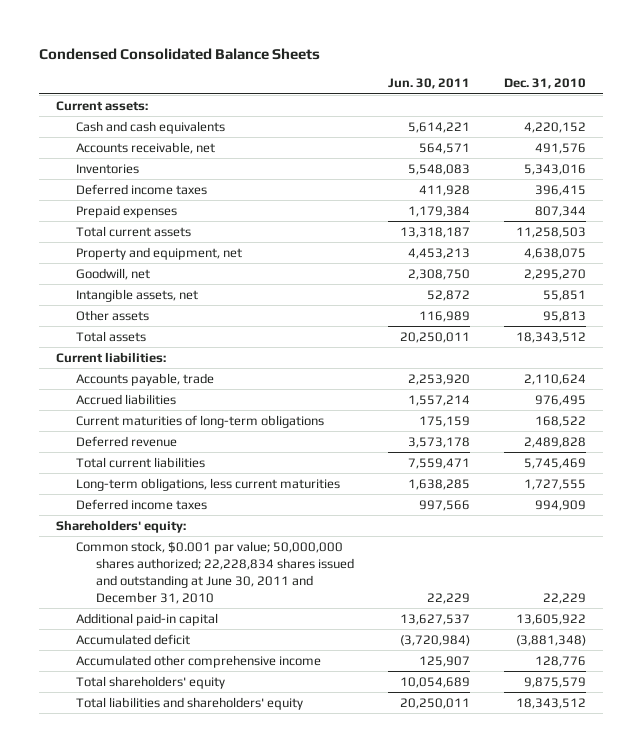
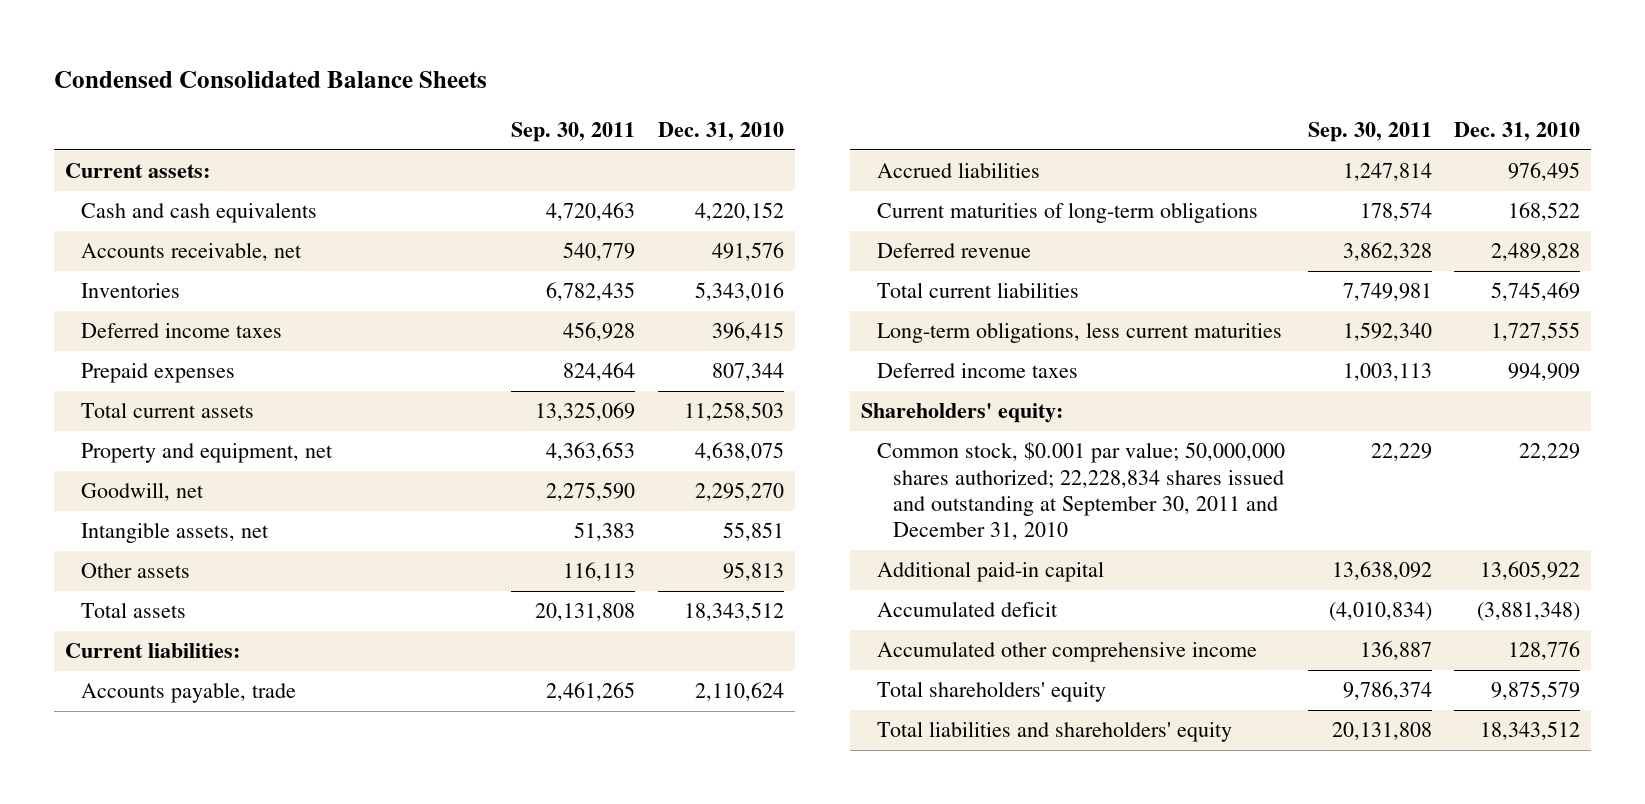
- | Jun. 30, 2011 | Dec. 31, 2010
+ | Sep. 30, 2011 | Dec. 31, 2010
- Common stock, $0.001 par value; 50,000,000 shares authorized; 22,228,834 shares issued and outstanding at June 30, 2011 and December 31, 2010 | 22,229 | 22,229
+ Common stock, $0.001 par value; 50,000,000 shares authorized; 22,228,834 shares issued and outstanding at September 30, 2011 and December 31, 2010 | 22,229 | 22,229

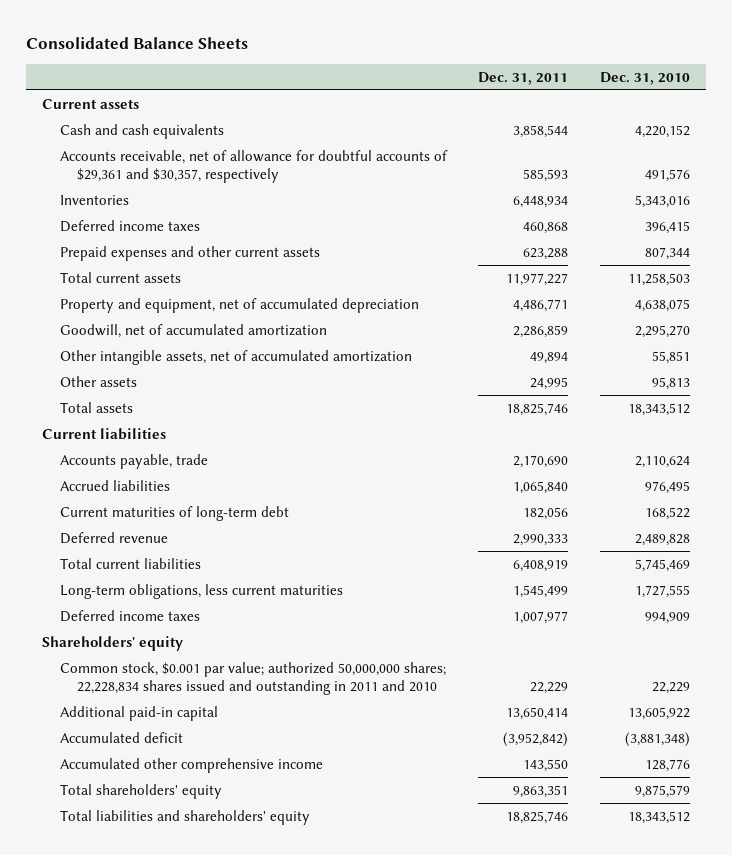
- Condensed Consolidated Balance Sheets
+ Consolidated Balance Sheets
- | Sep. 30, 2011 | Dec. 31, 2010
+ | Dec. 31, 2011 | Dec. 31, 2010
- Current assets:
+ Current assets
- Accounts receivable, net | 540,779 | 491,576
+ Accounts receivable, net of allowance for doubtful accounts of $29,361 and $30,357, respectively | 585,593 | 491,576
- Prepaid expenses | 824,464 | 807,344
+ Prepaid expenses and other current assets | 623,288 | 807,344
- Property and equipment, net | 4,363,653 | 4,638,075
- Goodwill, net | 2,275,590 | 2,295,270
- Intangible assets, net | 51,383 | 55,851
+ Property and equipment, net of accumulated depreciation | 4,486,771 | 4,638,075
+ Goodwill, net of accumulated amortization | 2,286,859 | 2,295,270
+ Other intangible assets, net of accumulated amortization | 49,894 | 55,851
- Current liabilities:
+ Current liabilities
- Current maturities of long-term obligations | 178,574 | 168,522
+ Current maturities of long-term debt | 182,056 | 168,522
- Shareholders' equity:
- Common stock, $0.001 par value; 50,000,000 shares authorized; 22,228,834 shares issued and outstanding at September 30, 2011 and December 31, 2010 | 22,229 | 22,229
+ Shareholders' equity
+ Common stock, $0.001 par value; authorized 50,000,000 shares; 22,228,834 shares issued and outstanding in 2011 and 2010 | 22,229 | 22,229

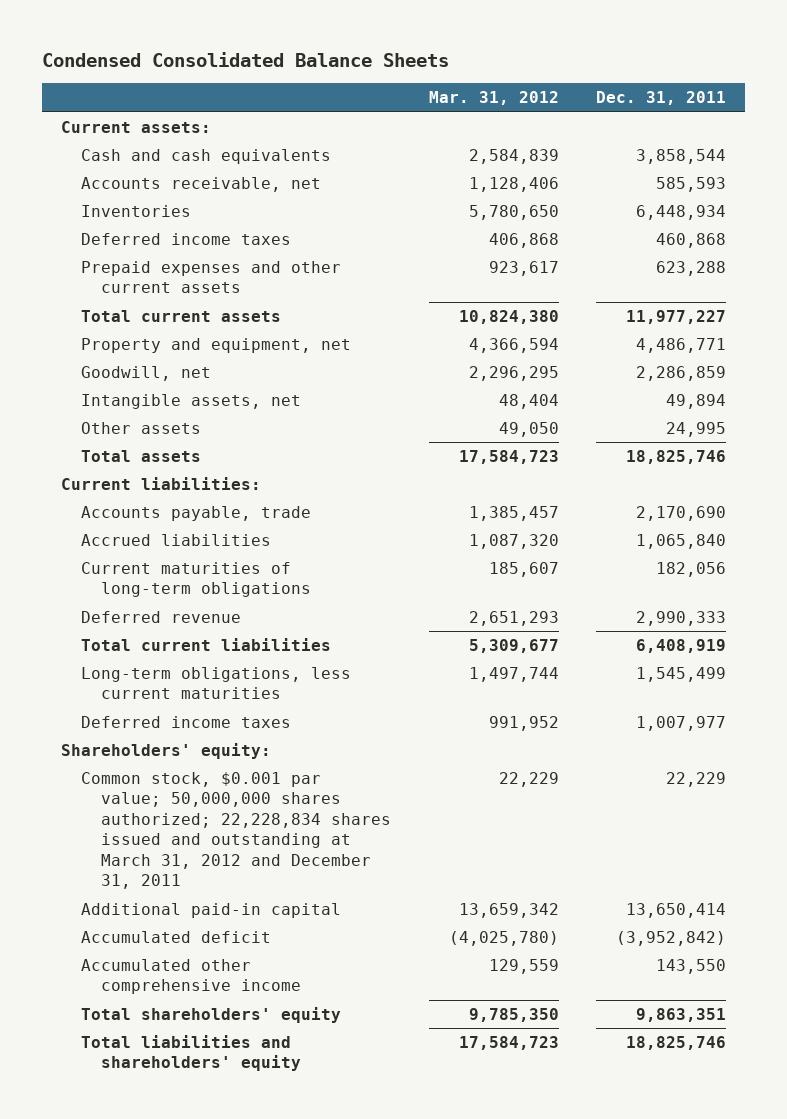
- Consolidated Balance Sheets
+ Condensed Consolidated Balance Sheets
- | Dec. 31, 2011 | Dec. 31, 2010
+ | Mar. 31, 2012 | Dec. 31, 2011
- Current assets
+ Current assets:
- Accounts receivable, net of allowance for doubtful accounts of $29,361 and $30,357, respectively | 585,593 | 491,576
+ Accounts receivable, net | 1,128,406 | 585,593
- Property and equipment, net of accumulated depreciation | 4,486,771 | 4,638,075
- Goodwill, net of accumulated amortization | 2,286,859 | 2,295,270
- Other intangible assets, net of accumulated amortization | 49,894 | 55,851
+ Property and equipment, net | 4,366,594 | 4,486,771
+ Goodwill, net | 2,296,295 | 2,286,859
+ Intangible assets, net | 48,404 | 49,894
- Current liabilities
+ Current liabilities:
- Current maturities of long-term debt | 182,056 | 168,522
+ Current maturities of long-term obligations | 185,607 | 182,056
- Shareholders' equity
- Common stock, $0.001 par value; authorized 50,000,000 shares; 22,228,834 shares issued and outstanding in 2011 and 2010 | 22,229 | 22,229
+ Shareholders' equity:
+ Common stock, $0.001 par value; 50,000,000 shares authorized; 22,228,834 shares issued and outstanding at March 31, 2012 and December 31, 2011 | 22,229 | 22,229

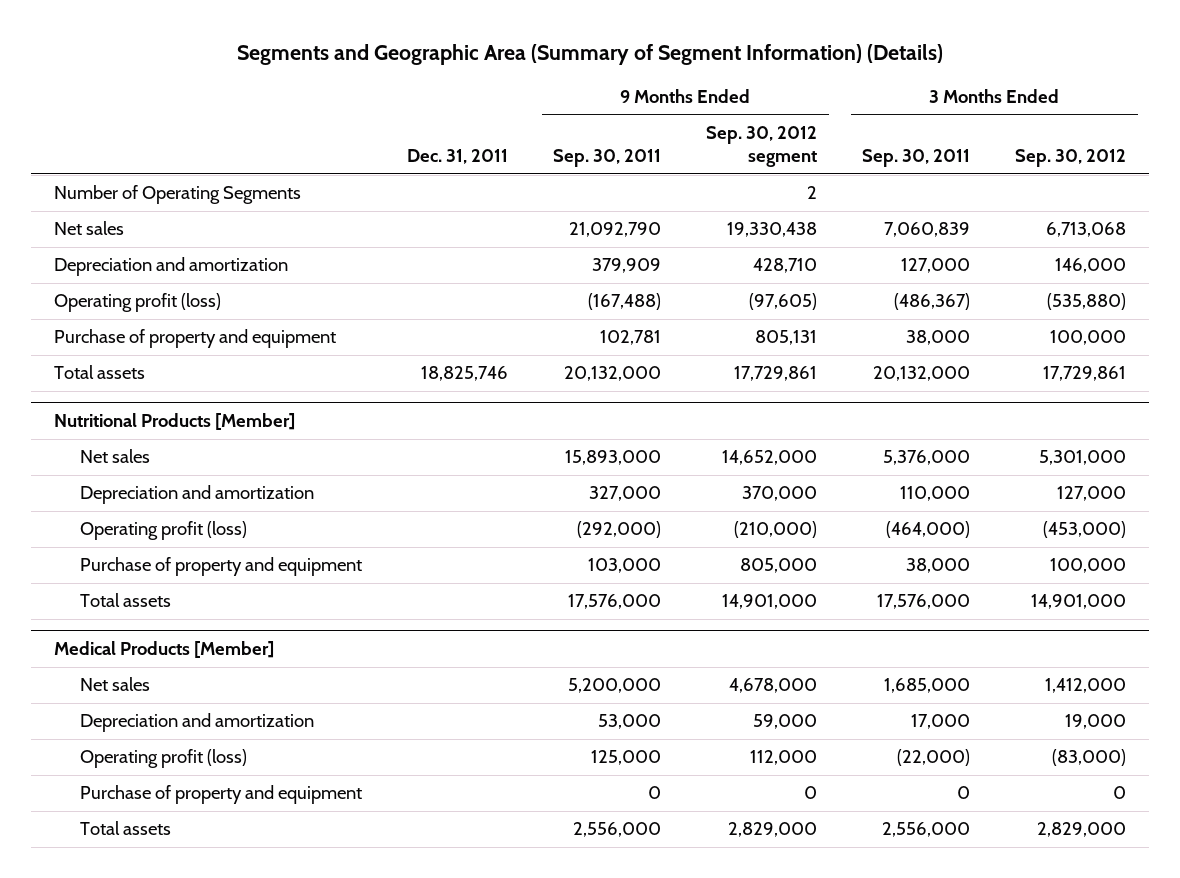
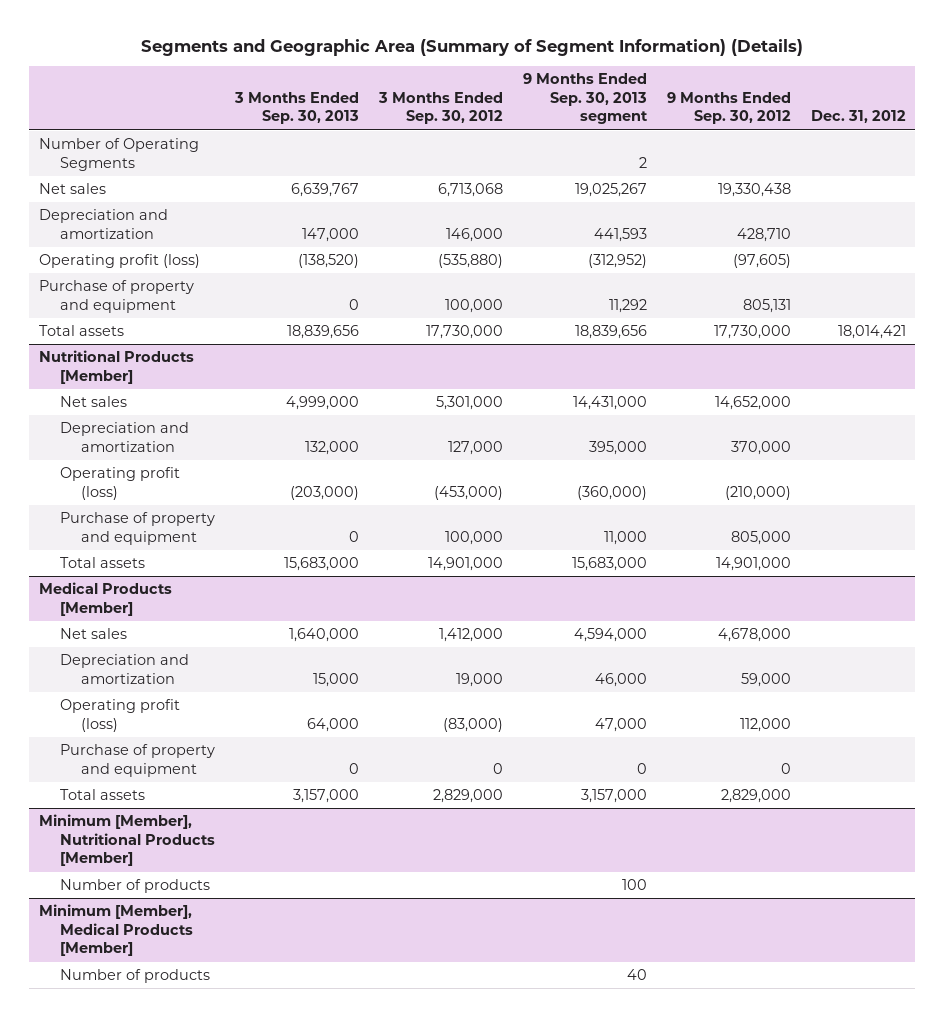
- | Dec. 31, 2011 | 9 Months Ended Sep. 30, 2011 | 9 Months Ended Sep. 30, 2012 segment | 3 Months Ended Sep. 30, 2011 | 3 Months Ended Sep. 30, 2012
+ | 3 Months Ended Sep. 30, 2013 | 3 Months Ended Sep. 30, 2012 | 9 Months Ended Sep. 30, 2013 segment | 9 Months Ended Sep. 30, 2012 | Dec. 31, 2012
- Total assets | 18,825,746 | 20,132,000 | 17,729,861 | 20,132,000 | 17,729,861
+ Total assets | 18,839,656 | 17,730,000 | 18,839,656 | 17,730,000 | 18,014,421
+ Minimum [Member], Nutritional Products [Member]
+ Number of products | | | 100 | |
+ Minimum [Member], Medical Products [Member]
+ Number of products | | | 40 | |

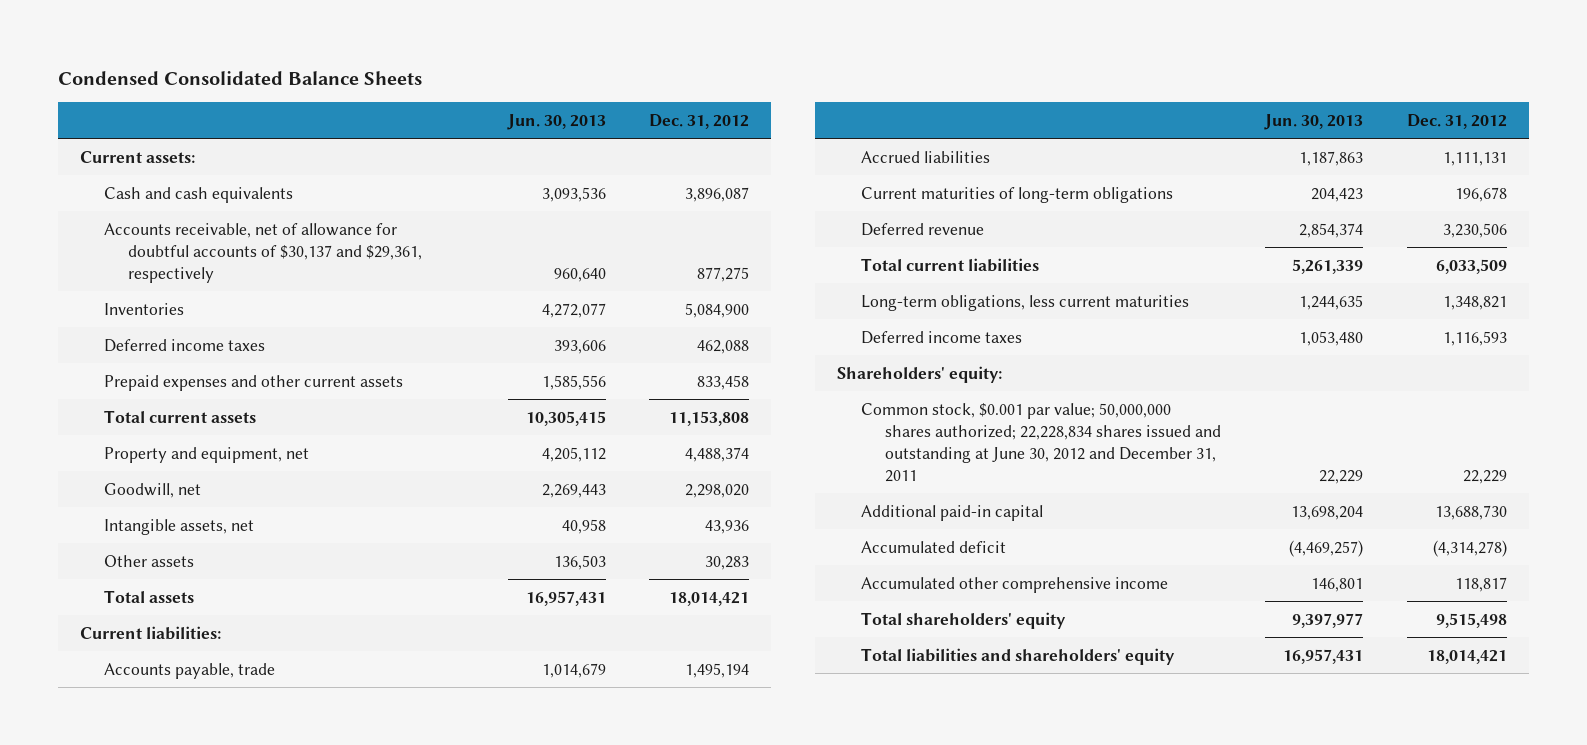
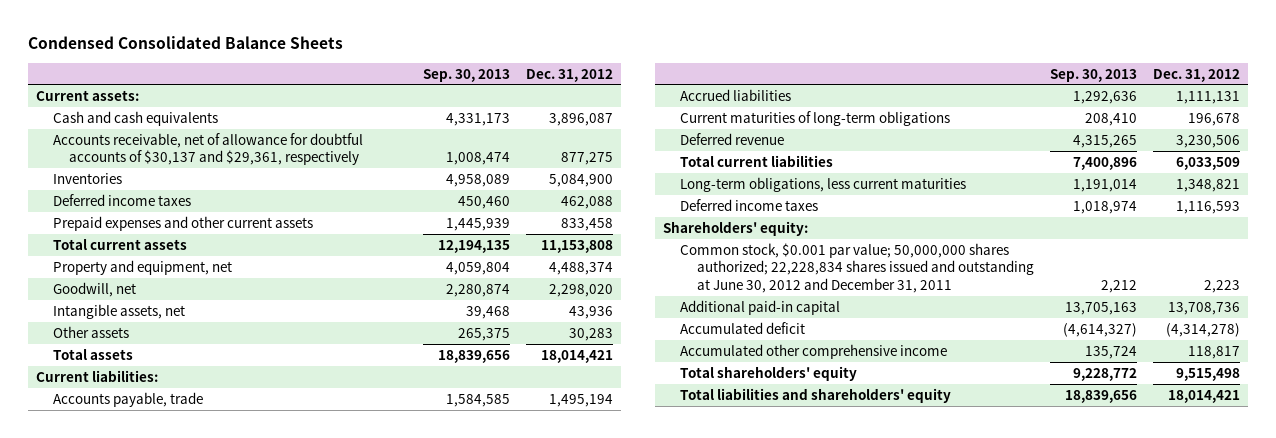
- | Jun. 30, 2013 | Dec. 31, 2012
+ | Sep. 30, 2013 | Dec. 31, 2012
- Common stock, $0.001 par value; 50,000,000 shares authorized; 22,228,834 shares issued and outstanding at June 30, 2012 and December 31, 2011 | 22,229 | 22,229
- Additional paid-in capital | 13,698,204 | 13,688,730
+ Common stock, $0.001 par value; 50,000,000 shares authorized; 22,228,834 shares issued and outstanding at June 30, 2012 and December 31, 2011 | 2,212 | 2,223
+ Additional paid-in capital | 13,705,163 | 13,708,736

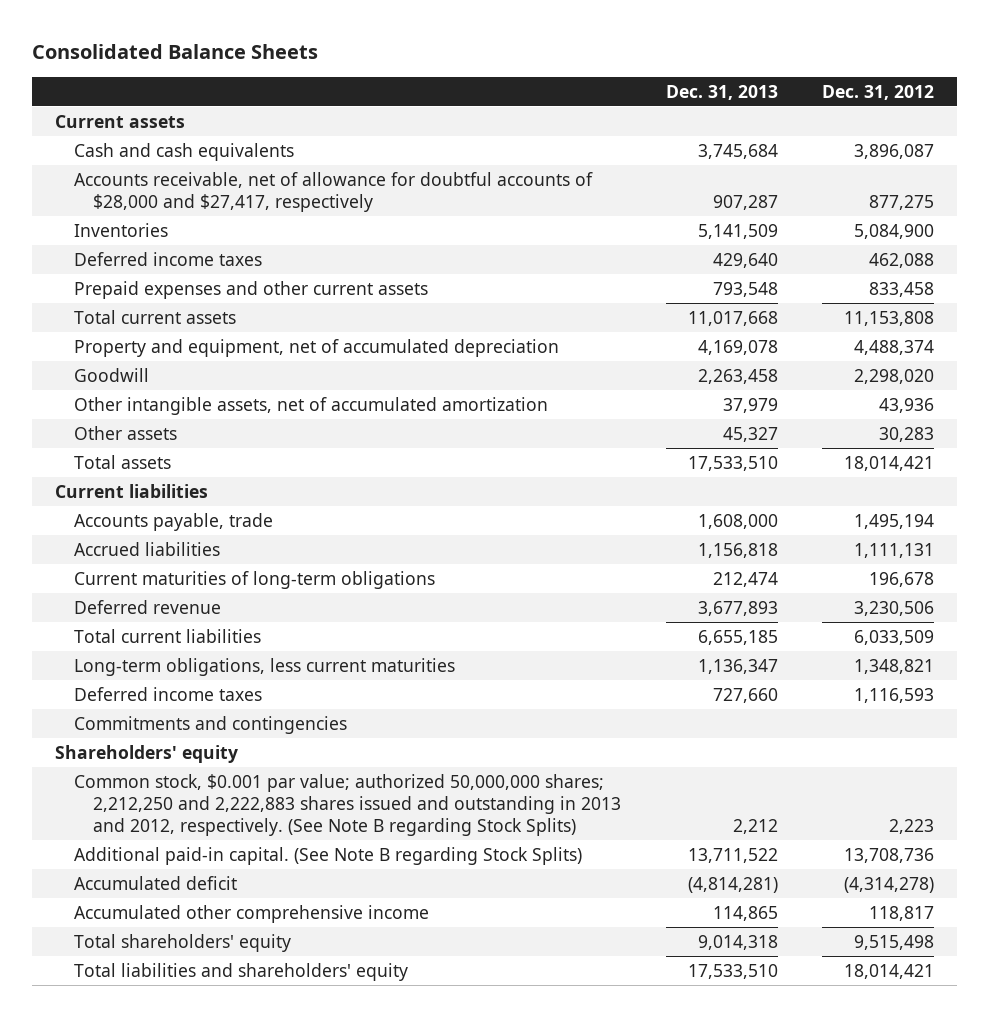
- Condensed Consolidated Balance Sheets
+ Consolidated Balance Sheets
- | Sep. 30, 2013 | Dec. 31, 2012
+ | Dec. 31, 2013 | Dec. 31, 2012
- Current assets:
+ Current assets
- Accounts receivable, net of allowance for doubtful accounts of $30,137 and $29,361, respectively | 1,008,474 | 877,275
+ Accounts receivable, net of allowance for doubtful accounts of $28,000 and $27,417, respectively | 907,287 | 877,275
- Property and equipment, net | 4,059,804 | 4,488,374
- Goodwill, net | 2,280,874 | 2,298,020
- Intangible assets, net | 39,468 | 43,936
+ Property and equipment, net of accumulated depreciation | 4,169,078 | 4,488,374
+ Goodwill | 2,263,458 | 2,298,020
+ Other intangible assets, net of accumulated amortization | 37,979 | 43,936
- Current liabilities:
+ Current liabilities
- Shareholders' equity:
- Common stock, $0.001 par value; 50,000,000 shares authorized; 22,228,834 shares issued and outstanding at June 30, 2012 and December 31, 2011 | 2,212 | 2,223
- Additional paid-in capital | 13,705,163 | 13,708,736
+ Commitments and contingencies
+ Shareholders' equity
+ Common stock, $0.001 par value; authorized 50,000,000 shares; 2,212,250 and 2,222,883 shares issued and outstanding in 2013 and 2012, respectively. (See Note B regarding Stock Splits) | 2,212 | 2,223
+ Additional paid-in capital. (See Note B regarding Stock Splits) | 13,711,522 | 13,708,736

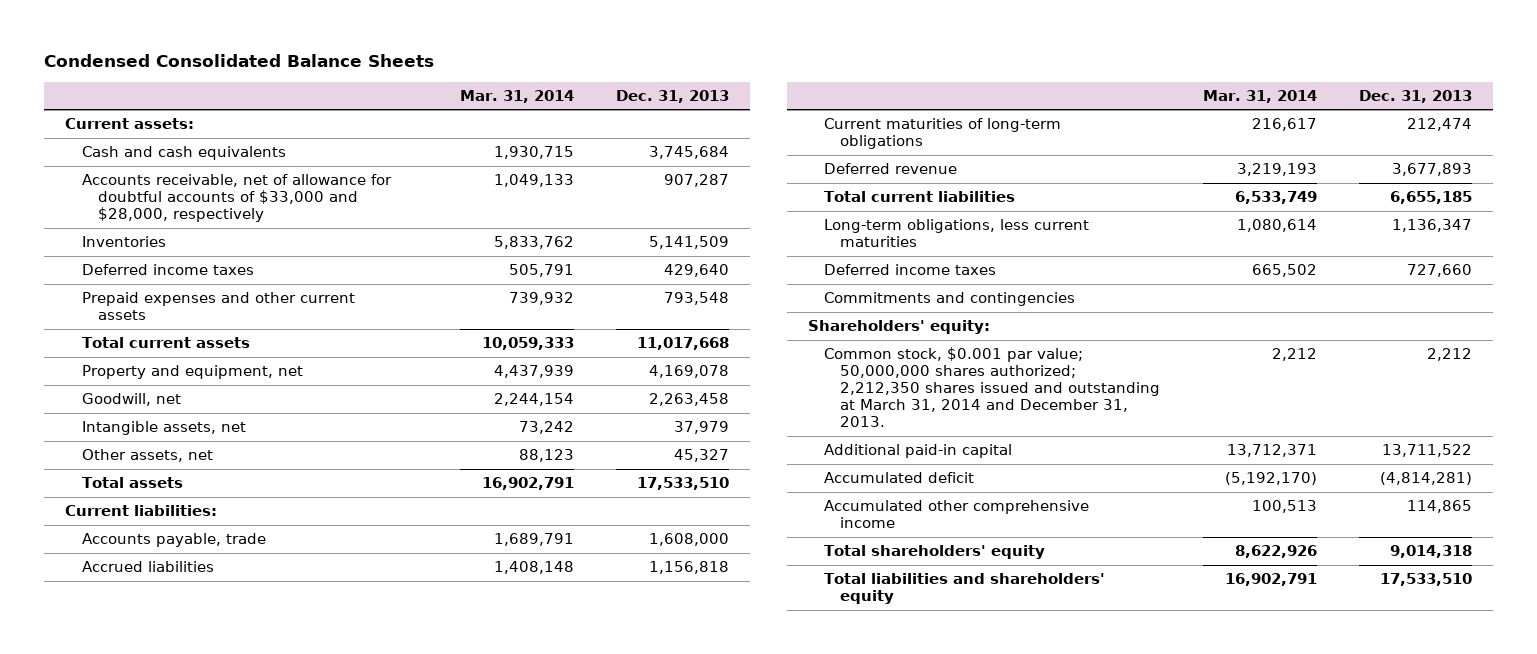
- Consolidated Balance Sheets
+ Condensed Consolidated Balance Sheets
- | Dec. 31, 2013 | Dec. 31, 2012
+ | Mar. 31, 2014 | Dec. 31, 2013
- Current assets
+ Current assets:
- Accounts receivable, net of allowance for doubtful accounts of $28,000 and $27,417, respectively | 907,287 | 877,275
+ Accounts receivable, net of allowance for doubtful accounts of $33,000 and $28,000, respectively | 1,049,133 | 907,287
- Property and equipment, net of accumulated depreciation | 4,169,078 | 4,488,374
- Goodwill | 2,263,458 | 2,298,020
- Other intangible assets, net of accumulated amortization | 37,979 | 43,936
- Other assets | 45,327 | 30,283
+ Property and equipment, net | 4,437,939 | 4,169,078
+ Goodwill, net | 2,244,154 | 2,263,458
+ Intangible assets, net | 73,242 | 37,979
+ Other assets, net | 88,123 | 45,327
- Current liabilities
+ Current liabilities:
- Shareholders' equity
- Common stock, $0.001 par value; authorized 50,000,000 shares; 2,212,250 and 2,222,883 shares issued and outstanding in 2013 and 2012, respectively. (See Note B regarding Stock Splits) | 2,212 | 2,223
- Additional paid-in capital. (See Note B regarding Stock Splits) | 13,711,522 | 13,708,736
+ Shareholders' equity:
+ Common stock, $0.001 par value; 50,000,000 shares authorized; 2,212,350 shares issued and outstanding at March 31, 2014 and December 31, 2013. | 2,212 | 2,212
+ Additional paid-in capital | 13,712,371 | 13,711,522

